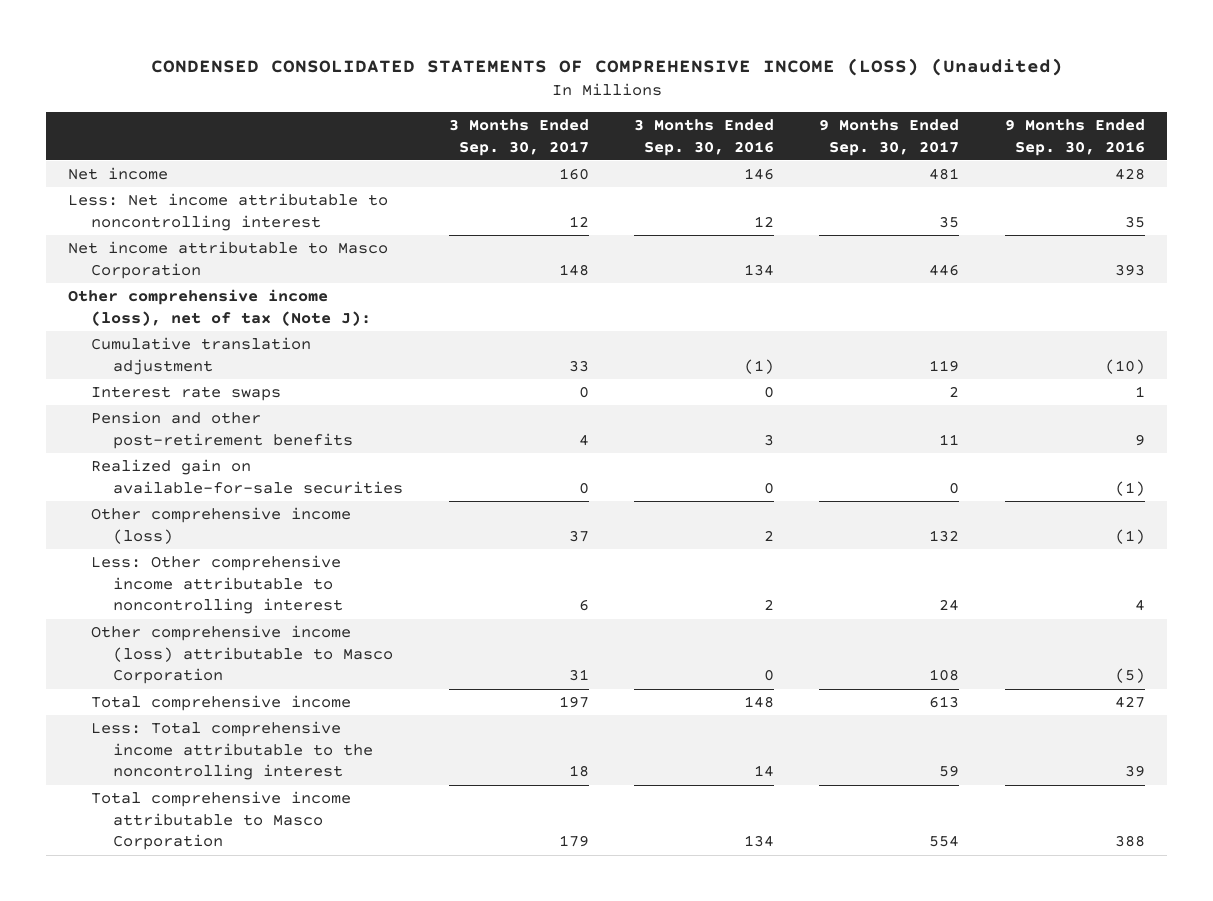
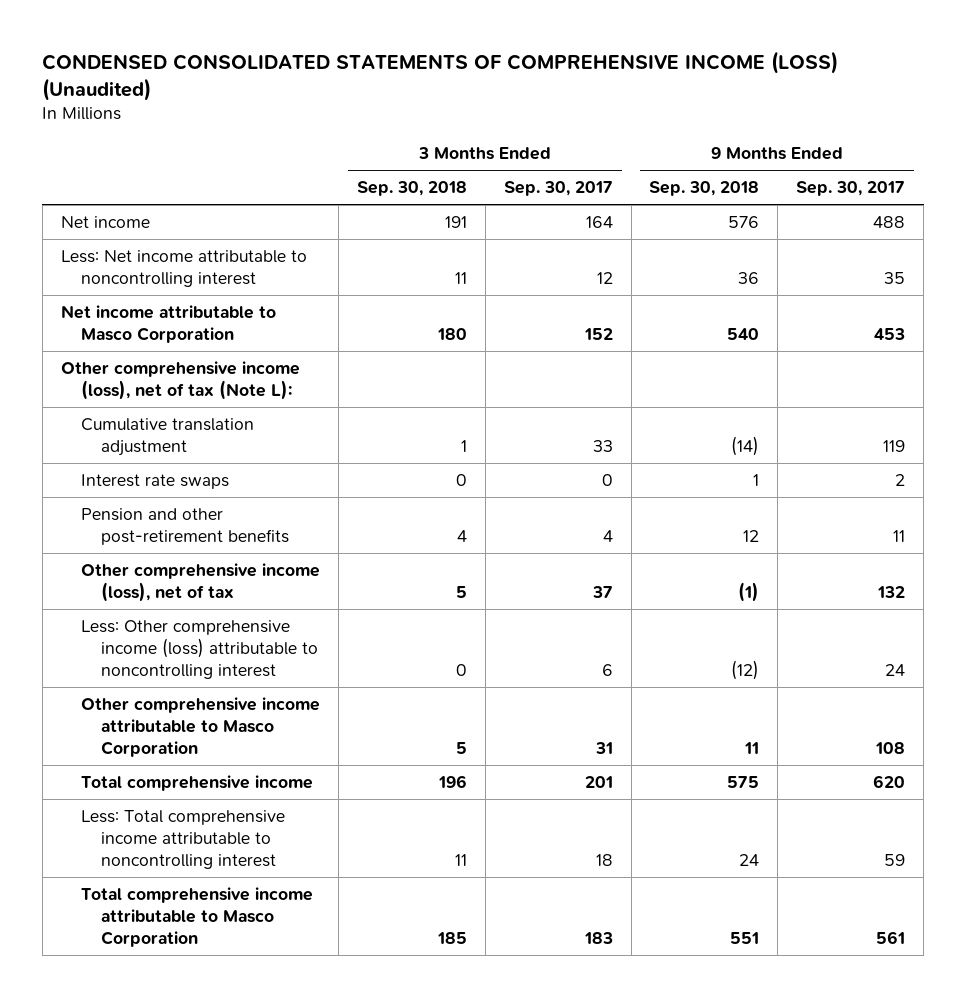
- | 3 Months Ended Sep. 30, 2017 | 3 Months Ended Sep. 30, 2016 | 9 Months Ended Sep. 30, 2017 | 9 Months Ended Sep. 30, 2016
+ | 3 Months Ended Sep. 30, 2018 | 3 Months Ended Sep. 30, 2017 | 9 Months Ended Sep. 30, 2018 | 9 Months Ended Sep. 30, 2017
- Net income | 160 | 146 | 481 | 428
+ Net income | 191 | 164 | 576 | 488
- Net income attributable to Masco Corporation | 148 | 134 | 446 | 393
- Other comprehensive income (loss), net of tax (Note J):
+ Net income attributable to Masco Corporation | 180 | 152 | 540 | 453
+ Other comprehensive income (loss), net of tax (Note L):
- Realized gain on available-for-sale securities | 0 | 0 | 0 | (1)
- Other comprehensive income (loss) | 37 | 2 | 132 | (1)
- Less: Other comprehensive income attributable to noncontrolling interest | 6 | 2 | 24 | 4
- Other comprehensive income (loss) attributable to Masco Corporation | 31 | 0 | 108 | (5)
- Total comprehensive income | 197 | 148 | 613 | 427
- Less: Total comprehensive income attributable to the noncontrolling interest | 18 | 14 | 59 | 39
- Total comprehensive income attributable to Masco Corporation | 179 | 134 | 554 | 388
+ Other comprehensive income (loss), net of tax | 5 | 37 | (1) | 132
+ Less: Other comprehensive income (loss) attributable to noncontrolling interest | 0 | 6 | (12) | 24
+ Other comprehensive income attributable to Masco Corporation | 5 | 31 | 11 | 108
+ Total comprehensive income | 196 | 201 | 575 | 620
+ Less: Total comprehensive income attributable to noncontrolling interest | 11 | 18 | 24 | 59
+ Total comprehensive income attributable to Masco Corporation | 185 | 183 | 551 | 561

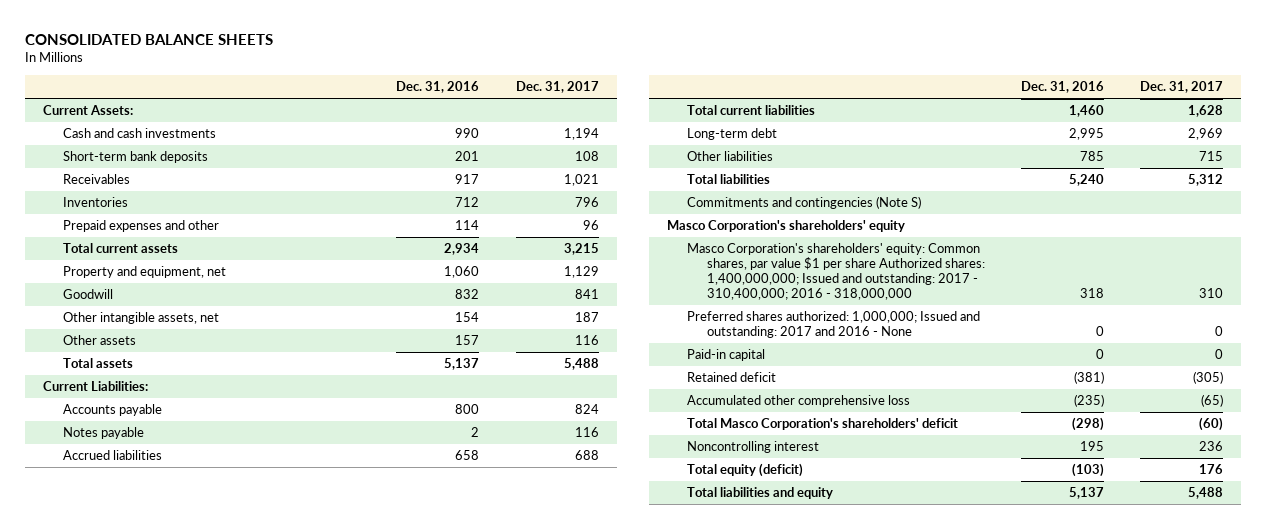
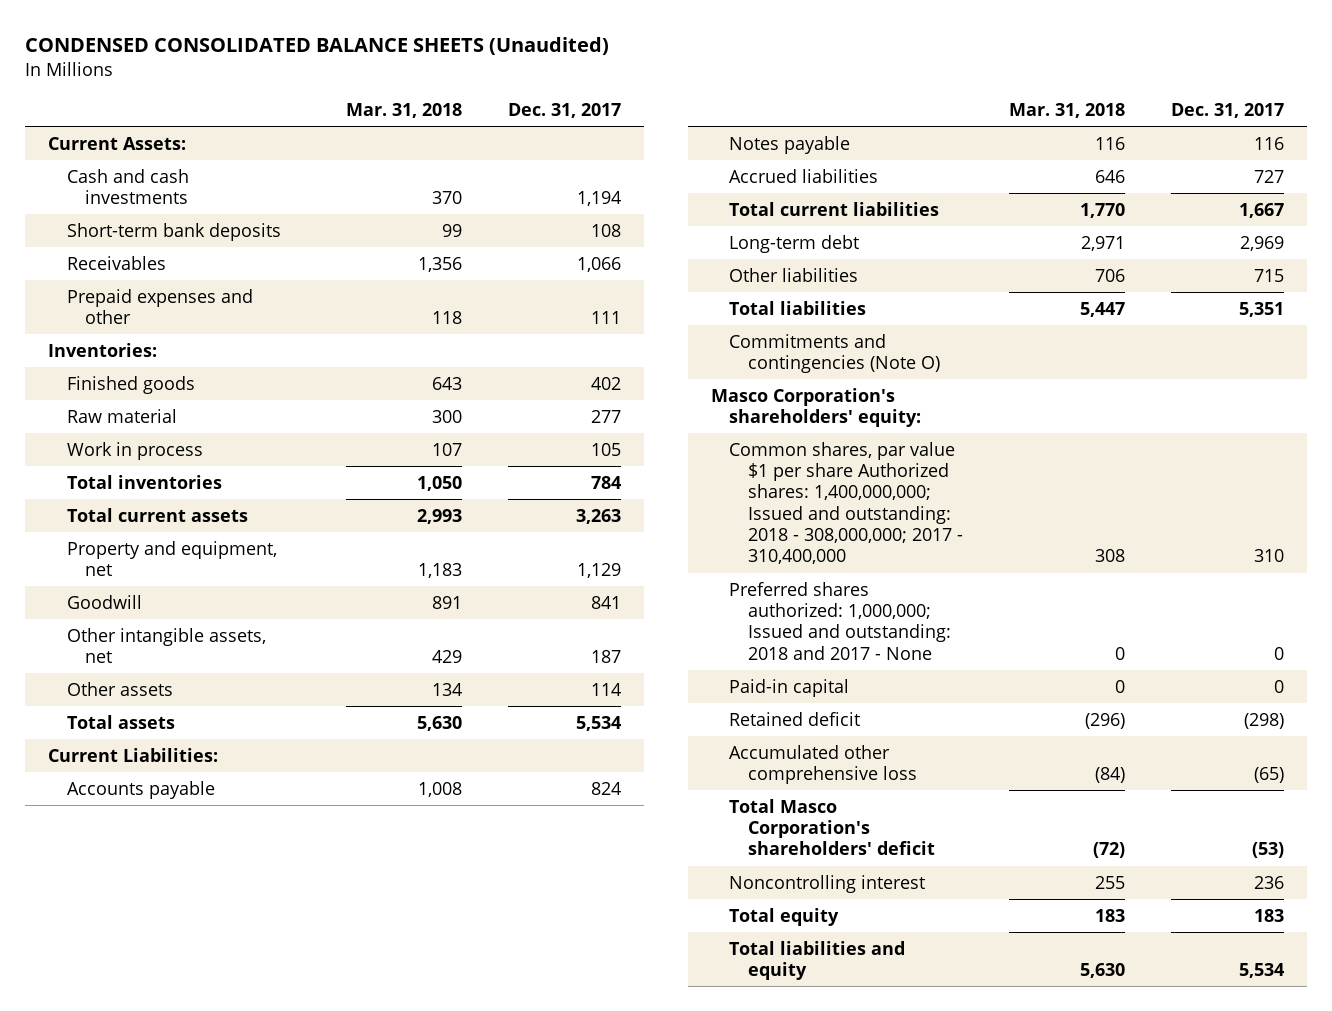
- CONSOLIDATED BALANCE SHEETS
+ CONDENSED CONSOLIDATED BALANCE SHEETS (Unaudited)
- | Dec. 31, 2016 | Dec. 31, 2017
+ | Mar. 31, 2018 | Dec. 31, 2017
- Receivables | 917 | 1,021
- Inventories | 712 | 796
- Prepaid expenses and other | 114 | 96
- Total current assets | 2,934 | 3,215
+ Receivables | 1,356 | 1,066
+ Prepaid expenses and other | 118 | 111
+ Inventories:
+ Finished goods | 643 | 402
+ Raw material | 300 | 277
+ Work in process | 107 | 105
+ Total inventories | 1,050 | 784
+ Total current assets | 2,993 | 3,263
- Other assets | 157 | 116
- Total assets | 5,137 | 5,488
+ Other assets | 134 | 114
+ Total assets | 5,630 | 5,534
- Accrued liabilities | 658 | 688
- Total current liabilities | 1,460 | 1,628
+ Accrued liabilities | 646 | 727
+ Total current liabilities | 1,770 | 1,667
- Total liabilities | 5,240 | 5,312
- Commitments and contingencies (Note S)
- Masco Corporation's shareholders' equity
- Masco Corporation's shareholders' equity: Common shares, par value $1 per share Authorized shares: 1,400,000,000; Issued and outstanding: 2017 - 310,400,000; 2016 - 318,000,000 | 318 | 310
- Preferred shares authorized: 1,000,000; Issued and outstanding: 2017 and 2016 - None | 0 | 0
+ Total liabilities | 5,447 | 5,351
+ Commitments and contingencies (Note O)
+ Masco Corporation's shareholders' equity:
+ Common shares, par value $1 per share Authorized shares: 1,400,000,000; Issued and outstanding: 2018 - 308,000,000; 2017 - 310,400,000 | 308 | 310
+ Preferred shares authorized: 1,000,000; Issued and outstanding: 2018 and 2017 - None | 0 | 0
- Retained deficit | (381) | (305)
+ Retained deficit | (296) | (298)
- Total Masco Corporation's shareholders' deficit | (298) | (60)
+ Total Masco Corporation's shareholders' deficit | (72) | (53)
- Total equity (deficit) | (103) | 176
- Total liabilities and equity | 5,137 | 5,488
+ Total equity | 183 | 183
+ Total liabilities and equity | 5,630 | 5,534

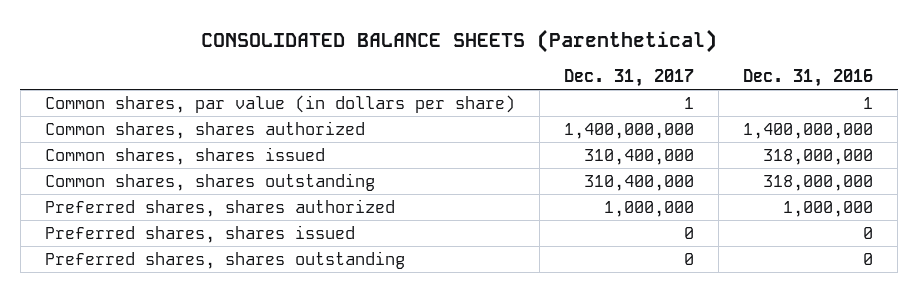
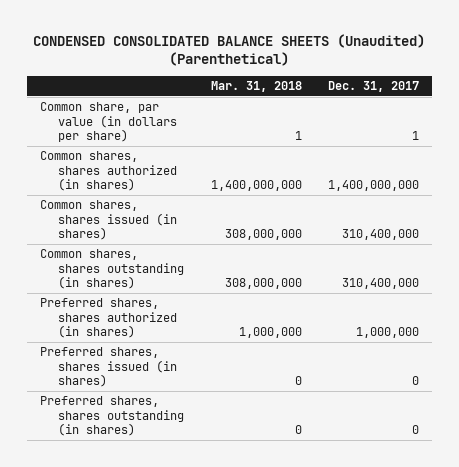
- CONSOLIDATED BALANCE SHEETS (Parenthetical)
+ CONDENSED CONSOLIDATED BALANCE SHEETS (Unaudited) (Parenthetical)
- | Dec. 31, 2017 | Dec. 31, 2016
+ | Mar. 31, 2018 | Dec. 31, 2017
- Common shares, par value (in dollars per share) | 1 | 1
- Common shares, shares authorized | 1,400,000,000 | 1,400,000,000
- Common shares, shares issued | 310,400,000 | 318,000,000
- Common shares, shares outstanding | 310,400,000 | 318,000,000
- Preferred shares, shares authorized | 1,000,000 | 1,000,000
- Preferred shares, shares issued | 0 | 0
- Preferred shares, shares outstanding | 0 | 0
+ Common share, par value (in dollars per share) | 1 | 1
+ Common shares, shares authorized (in shares) | 1,400,000,000 | 1,400,000,000
+ Common shares, shares issued (in shares) | 308,000,000 | 310,400,000
+ Common shares, shares outstanding (in shares) | 308,000,000 | 310,400,000
+ Preferred shares, shares authorized (in shares) | 1,000,000 | 1,000,000
+ Preferred shares, shares issued (in shares) | 0 | 0
+ Preferred shares, shares outstanding (in shares) | 0 | 0

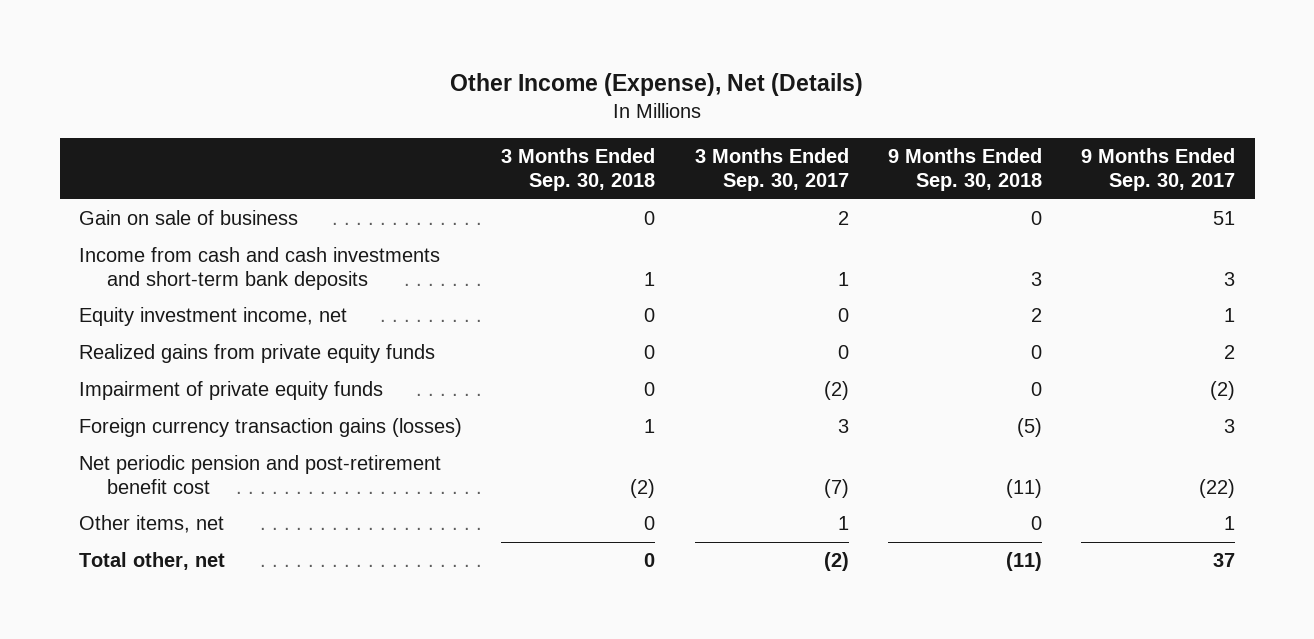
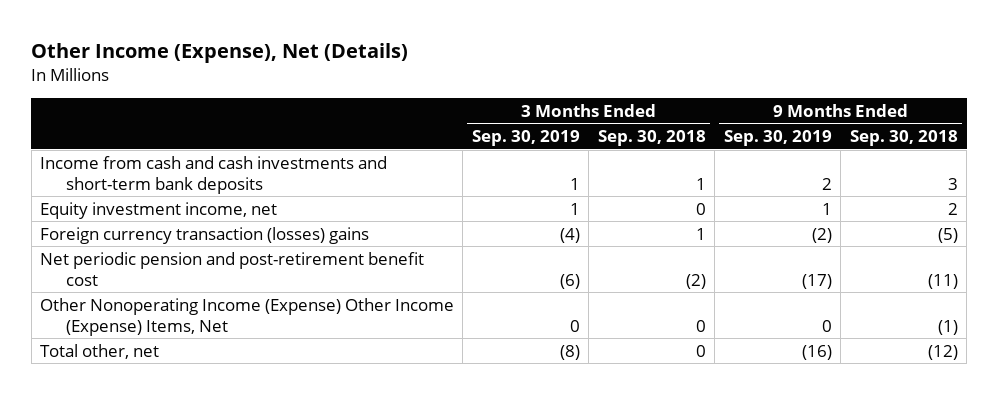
- | 3 Months Ended Sep. 30, 2018 | 3 Months Ended Sep. 30, 2017 | 9 Months Ended Sep. 30, 2018 | 9 Months Ended Sep. 30, 2017
+ | 3 Months Ended Sep. 30, 2019 | 3 Months Ended Sep. 30, 2018 | 9 Months Ended Sep. 30, 2019 | 9 Months Ended Sep. 30, 2018
- Gain on sale of business | 0 | 2 | 0 | 51
- Realized gains from private equity funds | 0 | 0 | 0 | 2
- Impairment of private equity funds | 0 | (2) | 0 | (2)
- Foreign currency transaction gains (losses) | 1 | 3 | (5) | 3
+ Foreign currency transaction (losses) gains | (4) | 1 | (2) | (5)
- Other items, net | 0 | 1 | 0 | 1
- Total other, net | 0 | (2) | (11) | 37
+ Other Nonoperating Income (Expense) Other Income (Expense) Items, Net | 0 | 0 | 0 | (1)
+ Total other, net | (8) | 0 | (16) | (12)

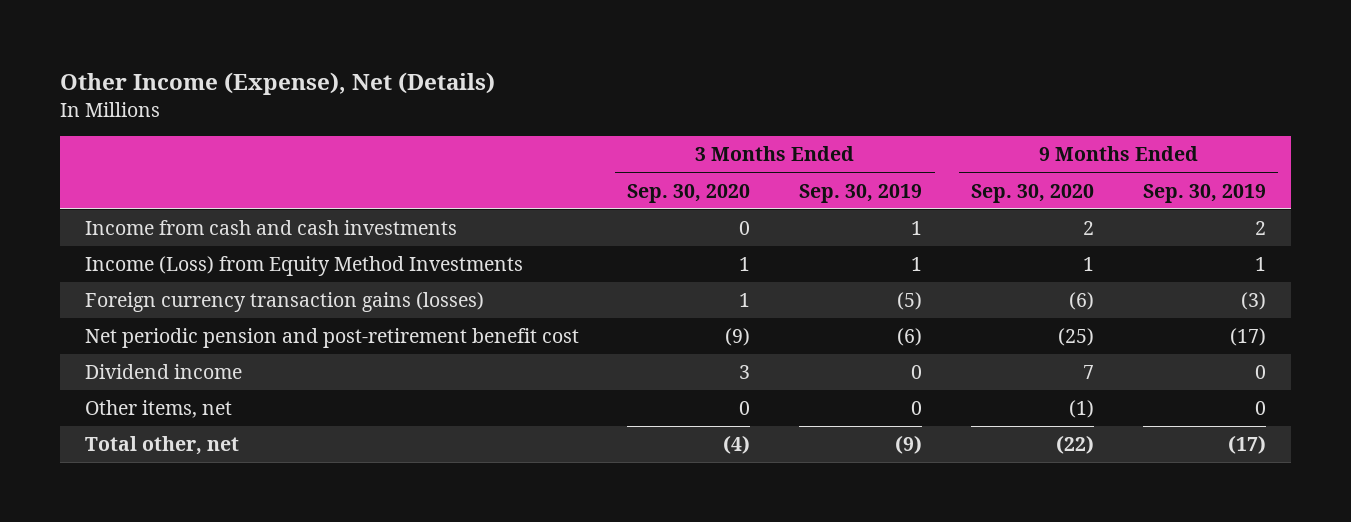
- | 3 Months Ended Sep. 30, 2019 | 3 Months Ended Sep. 30, 2018 | 9 Months Ended Sep. 30, 2019 | 9 Months Ended Sep. 30, 2018
+ | 3 Months Ended Sep. 30, 2020 | 3 Months Ended Sep. 30, 2019 | 9 Months Ended Sep. 30, 2020 | 9 Months Ended Sep. 30, 2019
- Income from cash and cash investments and short-term bank deposits | 1 | 1 | 2 | 3
- Equity investment income, net | 1 | 0 | 1 | 2
- Foreign currency transaction (losses) gains | (4) | 1 | (2) | (5)
+ Income from cash and cash investments | 0 | 1 | 2 | 2
+ Income (Loss) from Equity Method Investments | 1 | 1 | 1 | 1
+ Foreign currency transaction gains (losses) | 1 | (5) | (6) | (3)
- Other Nonoperating Income (Expense) Other Income (Expense) Items, Net | 0 | 0 | 0 | (1)
- Total other, net | (8) | 0 | (16) | (12)
+ Dividend income | 3 | 0 | 7 | 0
+ Other items, net | 0 | 0 | (1) | 0
+ Total other, net | (4) | (9) | (22) | (17)

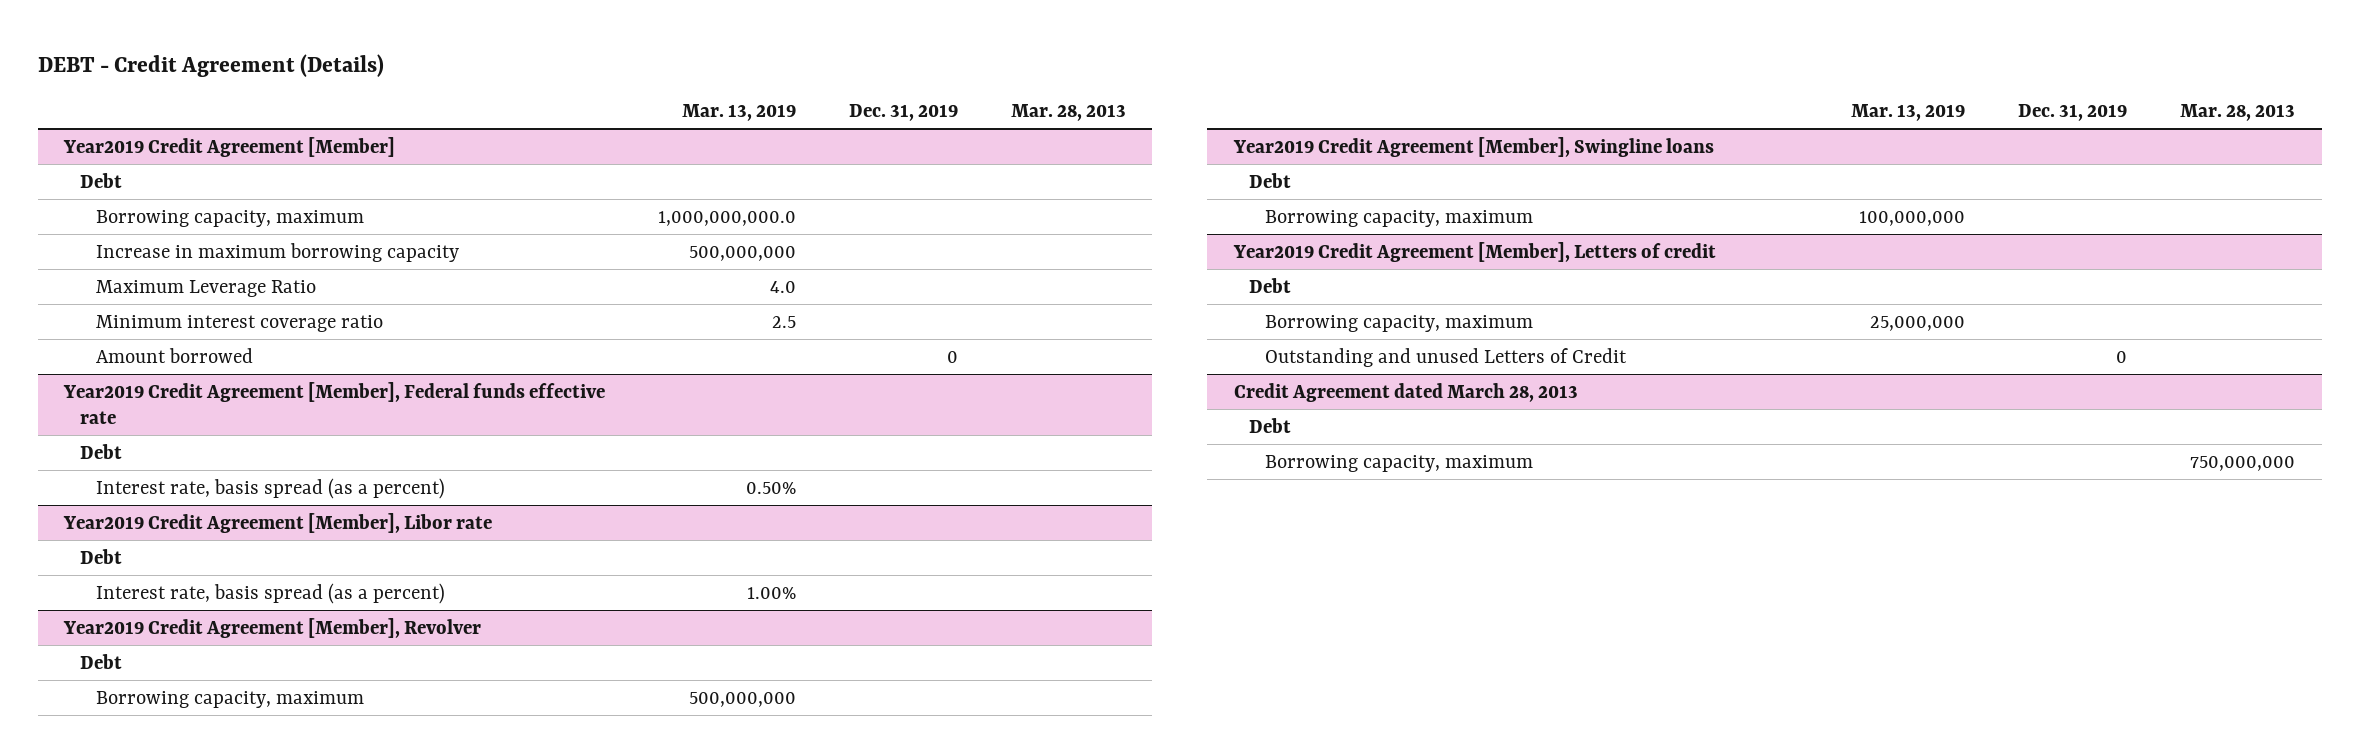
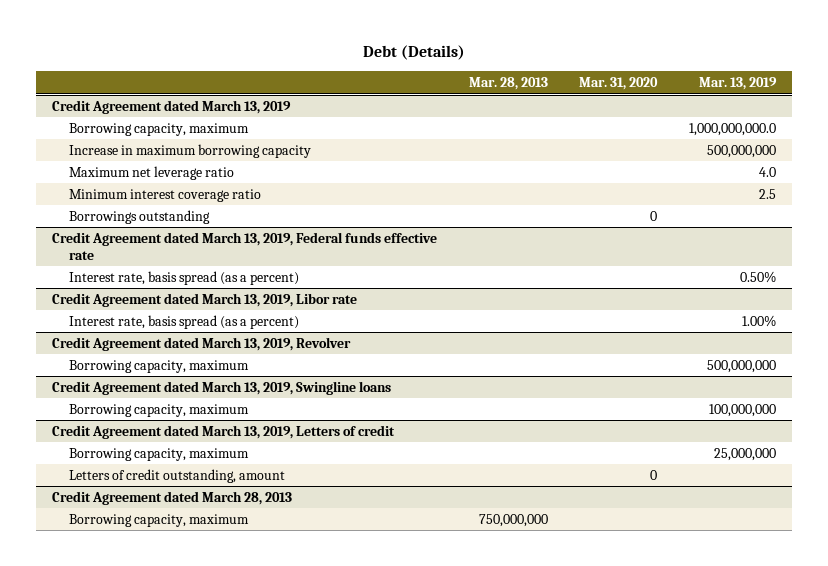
- DEBT - Credit Agreement (Details)
+ Debt (Details)
- | Mar. 13, 2019 | Dec. 31, 2019 | Mar. 28, 2013
+ | Mar. 28, 2013 | Mar. 31, 2020 | Mar. 13, 2019
- Year2019 Credit Agreement [Member]
- Debt
+ Credit Agreement dated March 13, 2019
- Maximum Leverage Ratio | 4.0 | |
+ Maximum net leverage ratio | | | 4.0
- Amount borrowed | | 0 |
- Year2019 Credit Agreement [Member], Federal funds effective rate
- Debt
+ Borrowings outstanding | | 0 |
+ Credit Agreement dated March 13, 2019, Federal funds effective rate
- Year2019 Credit Agreement [Member], Libor rate
- Debt
+ Credit Agreement dated March 13, 2019, Libor rate
- Year2019 Credit Agreement [Member], Revolver
- Debt
+ Credit Agreement dated March 13, 2019, Revolver
- Year2019 Credit Agreement [Member], Swingline loans
- Debt
+ Credit Agreement dated March 13, 2019, Swingline loans
- Year2019 Credit Agreement [Member], Letters of credit
- Debt
+ Credit Agreement dated March 13, 2019, Letters of credit
- Outstanding and unused Letters of Credit | | 0 |
+ Letters of credit outstanding, amount | | 0 |
@ Credit Agreement dated March 28, 2013
- Debt

